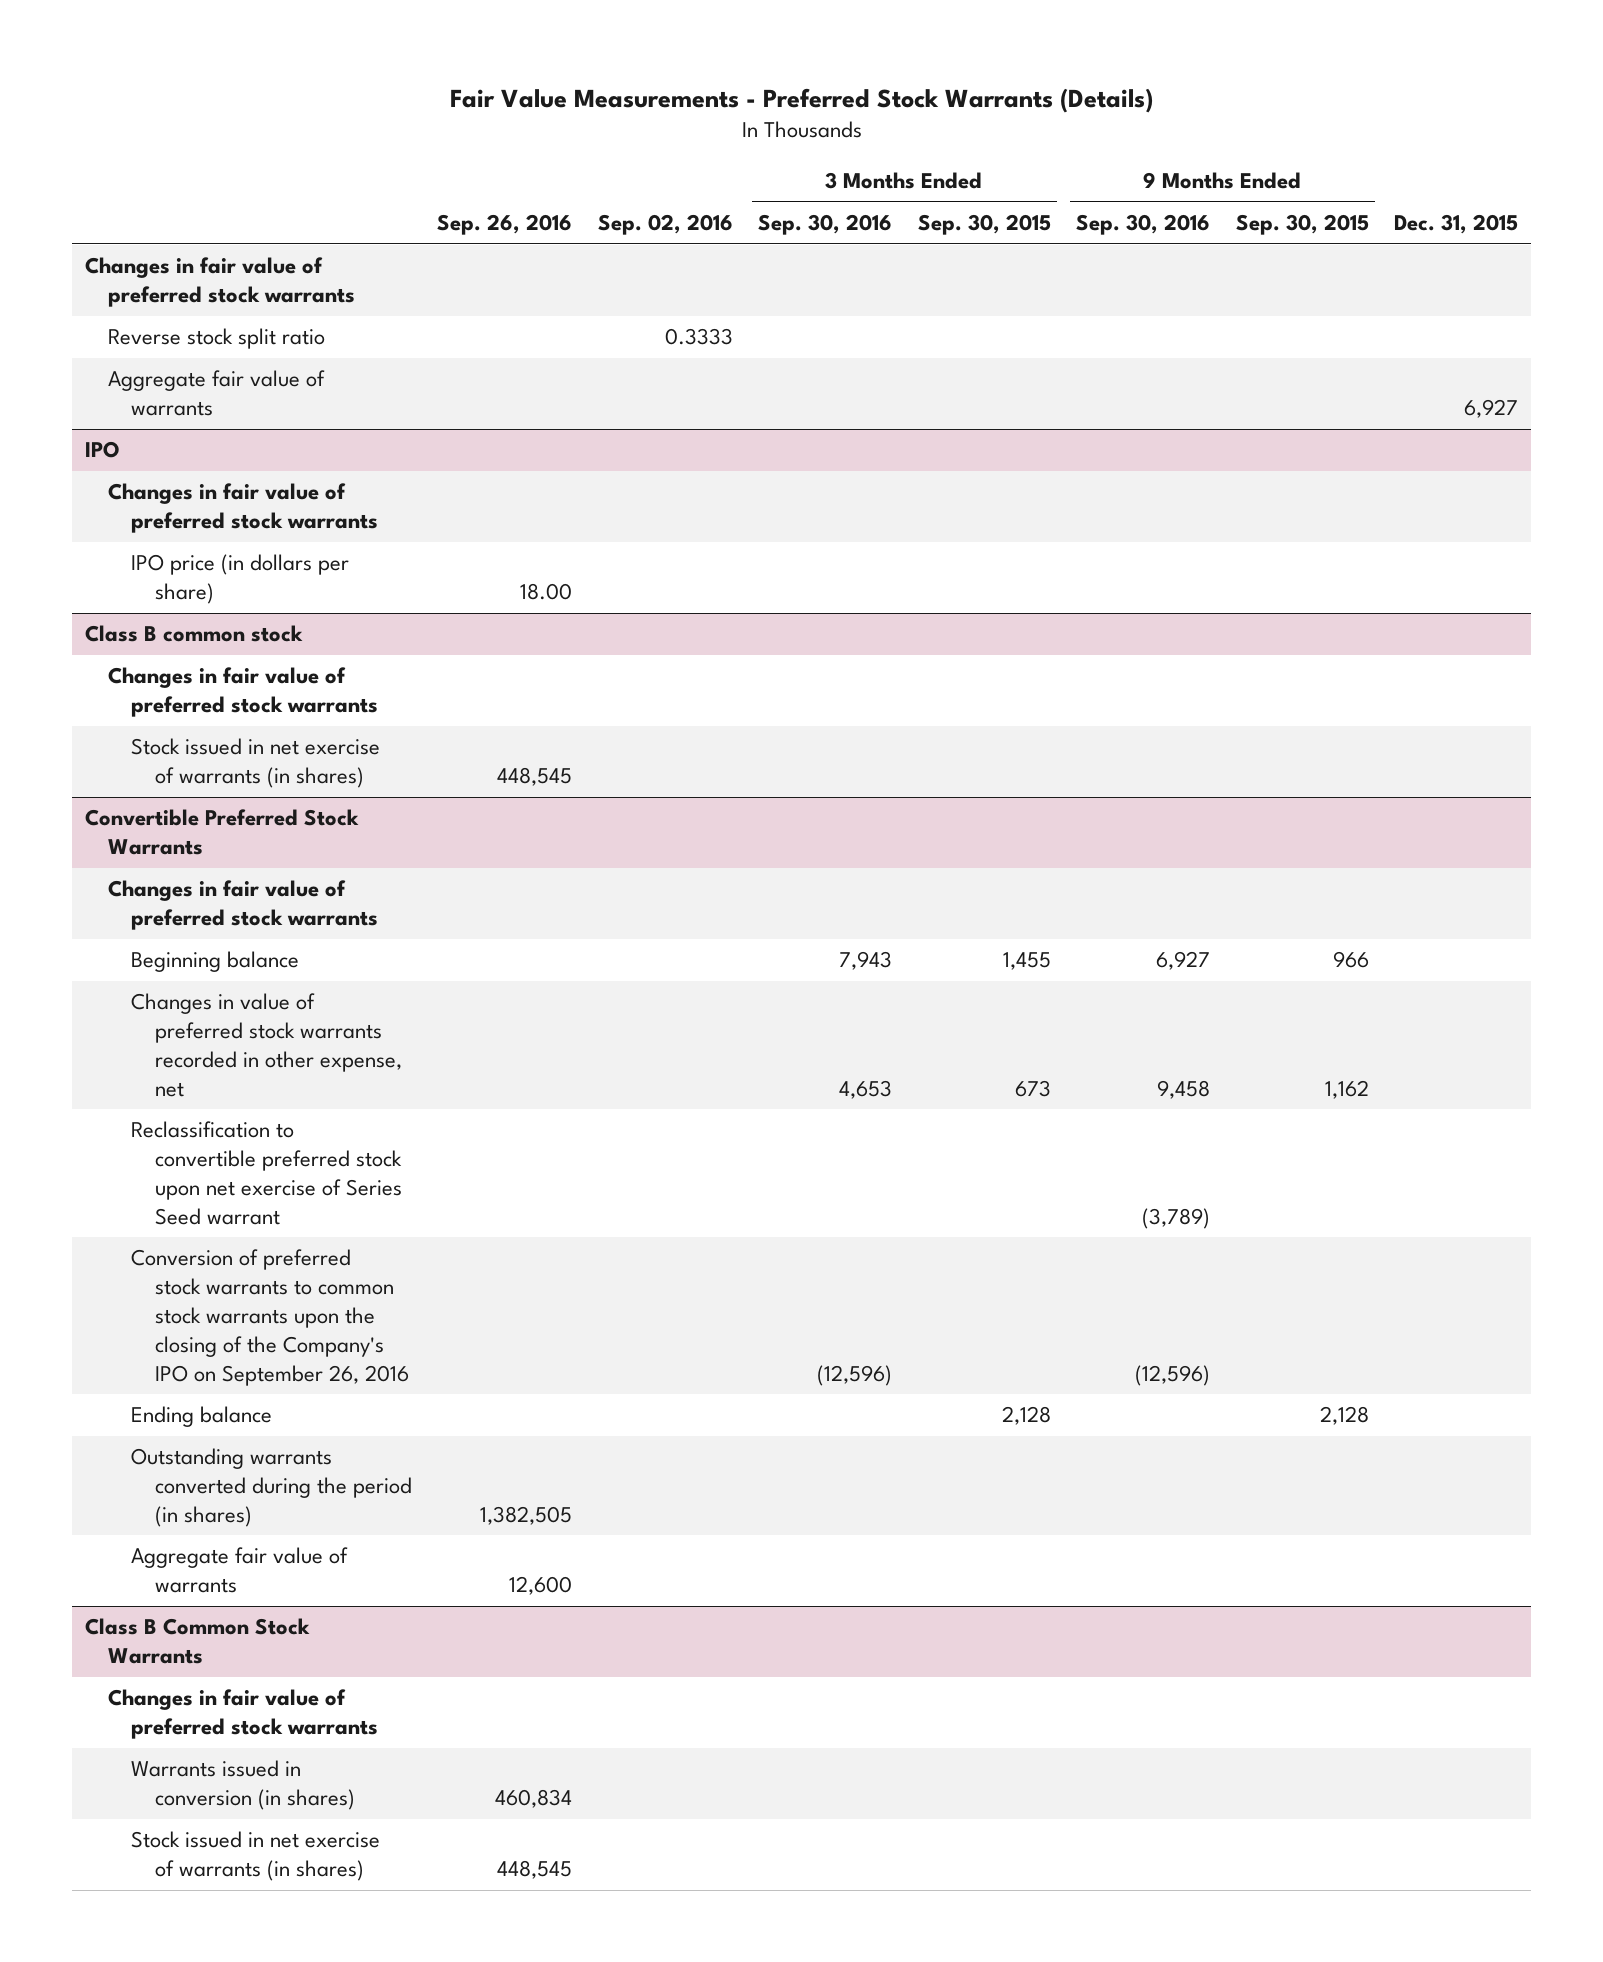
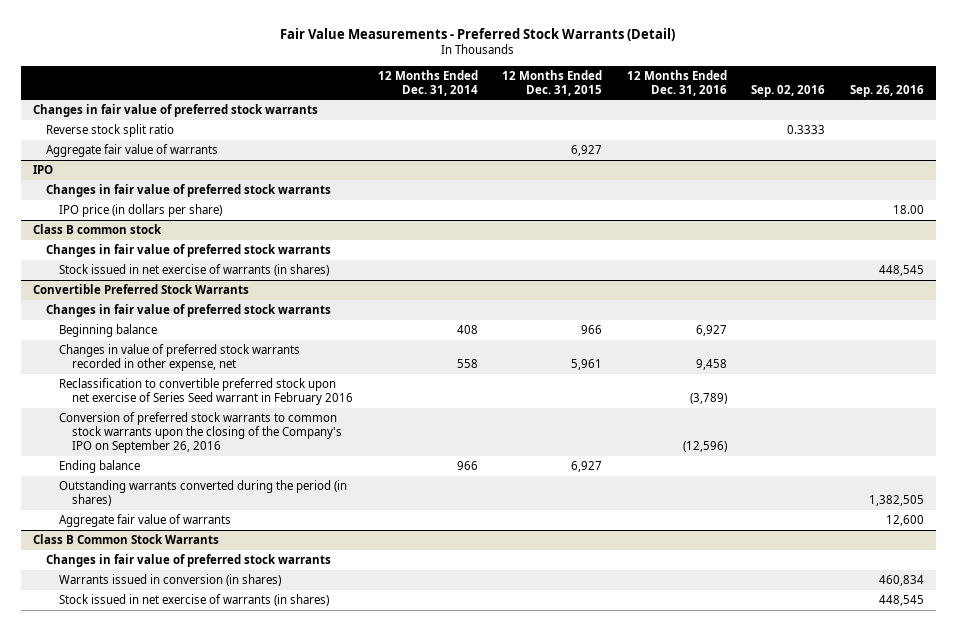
- Fair Value Measurements - Preferred Stock Warrants (Details)
+ Fair Value Measurements - Preferred Stock Warrants (Detail)
- | Sep. 26, 2016 | Sep. 02, 2016 | 3 Months Ended Sep. 30, 2016 | 3 Months Ended Sep. 30, 2015 | 9 Months Ended Sep. 30, 2016 | 9 Months Ended Sep. 30, 2015 | Dec. 31, 2015
+ | 12 Months Ended Dec. 31, 2014 | 12 Months Ended Dec. 31, 2015 | 12 Months Ended Dec. 31, 2016 | Sep. 02, 2016 | Sep. 26, 2016
@ Convertible Preferred Stock Warrants
- Reclassification to convertible preferred stock upon net exercise of Series Seed warrant | | | | | (3,789) | |
+ Reclassification to convertible preferred stock upon net exercise of Series Seed warrant in February 2016 | | | (3,789) | |

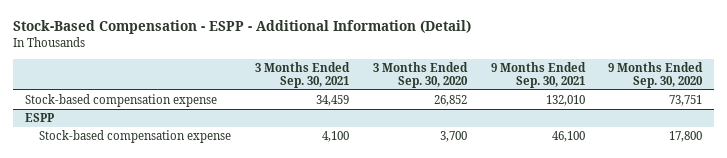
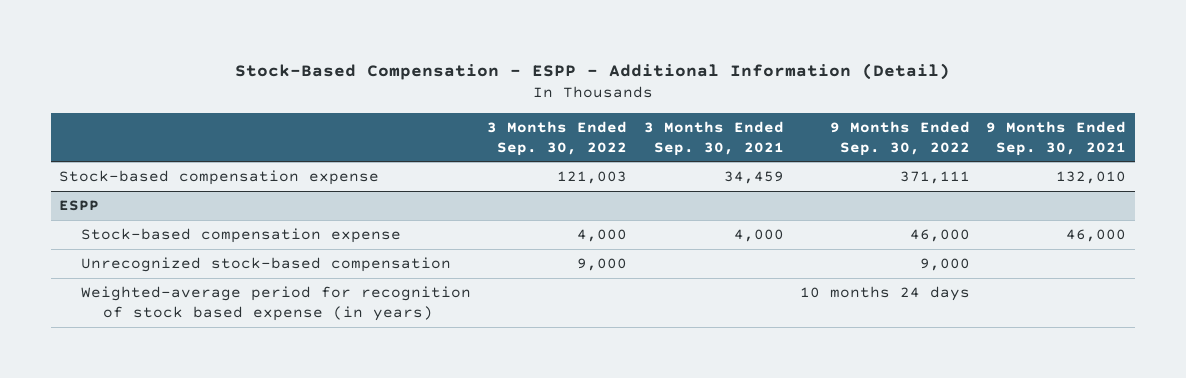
- | 3 Months Ended Sep. 30, 2021 | 3 Months Ended Sep. 30, 2020 | 9 Months Ended Sep. 30, 2021 | 9 Months Ended Sep. 30, 2020
+ | 3 Months Ended Sep. 30, 2022 | 3 Months Ended Sep. 30, 2021 | 9 Months Ended Sep. 30, 2022 | 9 Months Ended Sep. 30, 2021
@ ESPP
- Stock-based compensation expense | 4,100 | 3,700 | 46,100 | 17,800
+ Stock-based compensation expense | 4,000 | 4,000 | 46,000 | 46,000
+ Unrecognized stock-based compensation | 9,000 | | 9,000 |
+ Weighted-average period for recognition of stock based expense (in years) | | | 10 months 24 days |

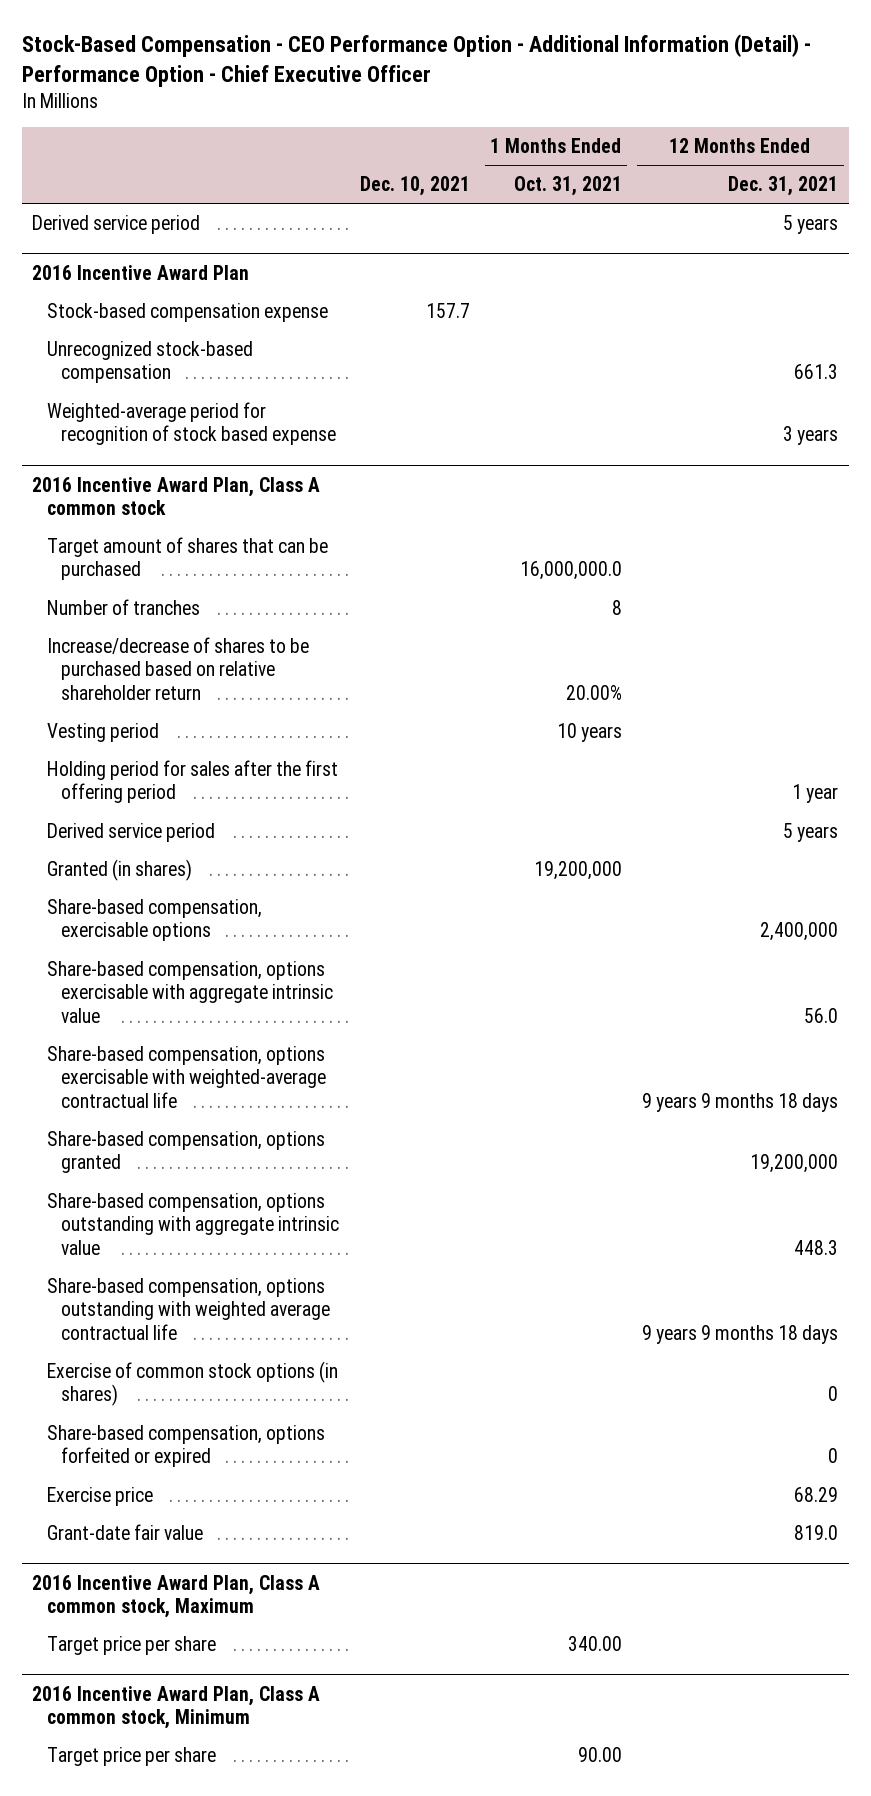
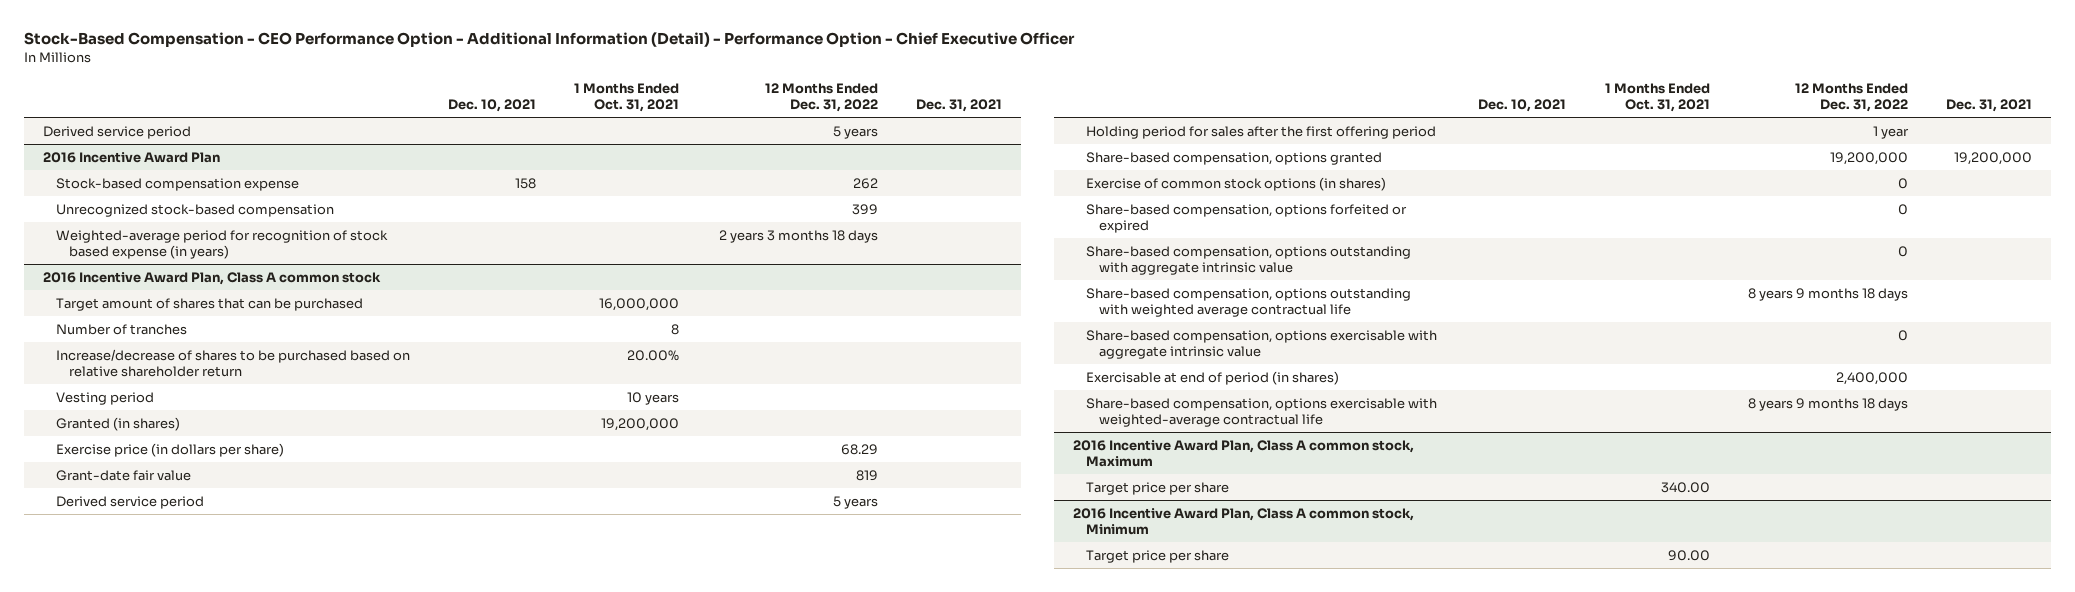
- | Dec. 10, 2021 | 1 Months Ended Oct. 31, 2021 | 12 Months Ended Dec. 31, 2021
+ | Dec. 10, 2021 | 1 Months Ended Oct. 31, 2021 | 12 Months Ended Dec. 31, 2022 | Dec. 31, 2021
@ 2016 Incentive Award Plan
- Stock-based compensation expense | 157.7 | |
+ Stock-based compensation expense | 158 | | 262 |
- Weighted-average period for recognition of stock based expense | | | 3 years
+ Weighted-average period for recognition of stock based expense (in years) | | | 2 years 3 months 18 days |
@ 2016 Incentive Award Plan, Class A common stock
- Target amount of shares that can be purchased | | 16,000,000.0 |
+ Target amount of shares that can be purchased | | 16,000,000 | |
- Share-based compensation, exercisable options | | | 2,400,000
+ Exercise price (in dollars per share) | | | 68.29 |
moved up: Grant-date fair value | | | 819 |
moved down: Derived service period | | | 5 years |
moved down: Holding period for sales after the first offering period | | | 1 year |
- Exercise price | | | 68.29
moved down: Share-based compensation, options outstanding with aggregate intrinsic value | | | 0 |
moved down: Share-based compensation, options outstanding with weighted average contractual life | | | 8 years 9 months 18 days |
moved down: Share-based compensation, options exercisable with aggregate intrinsic value | | | 0 |
+ Exercisable at end of period (in shares) | | | 2,400,000 |
moved down: Share-based compensation, options exercisable with weighted-average contractual life | | | 8 years 9 months 18 days |

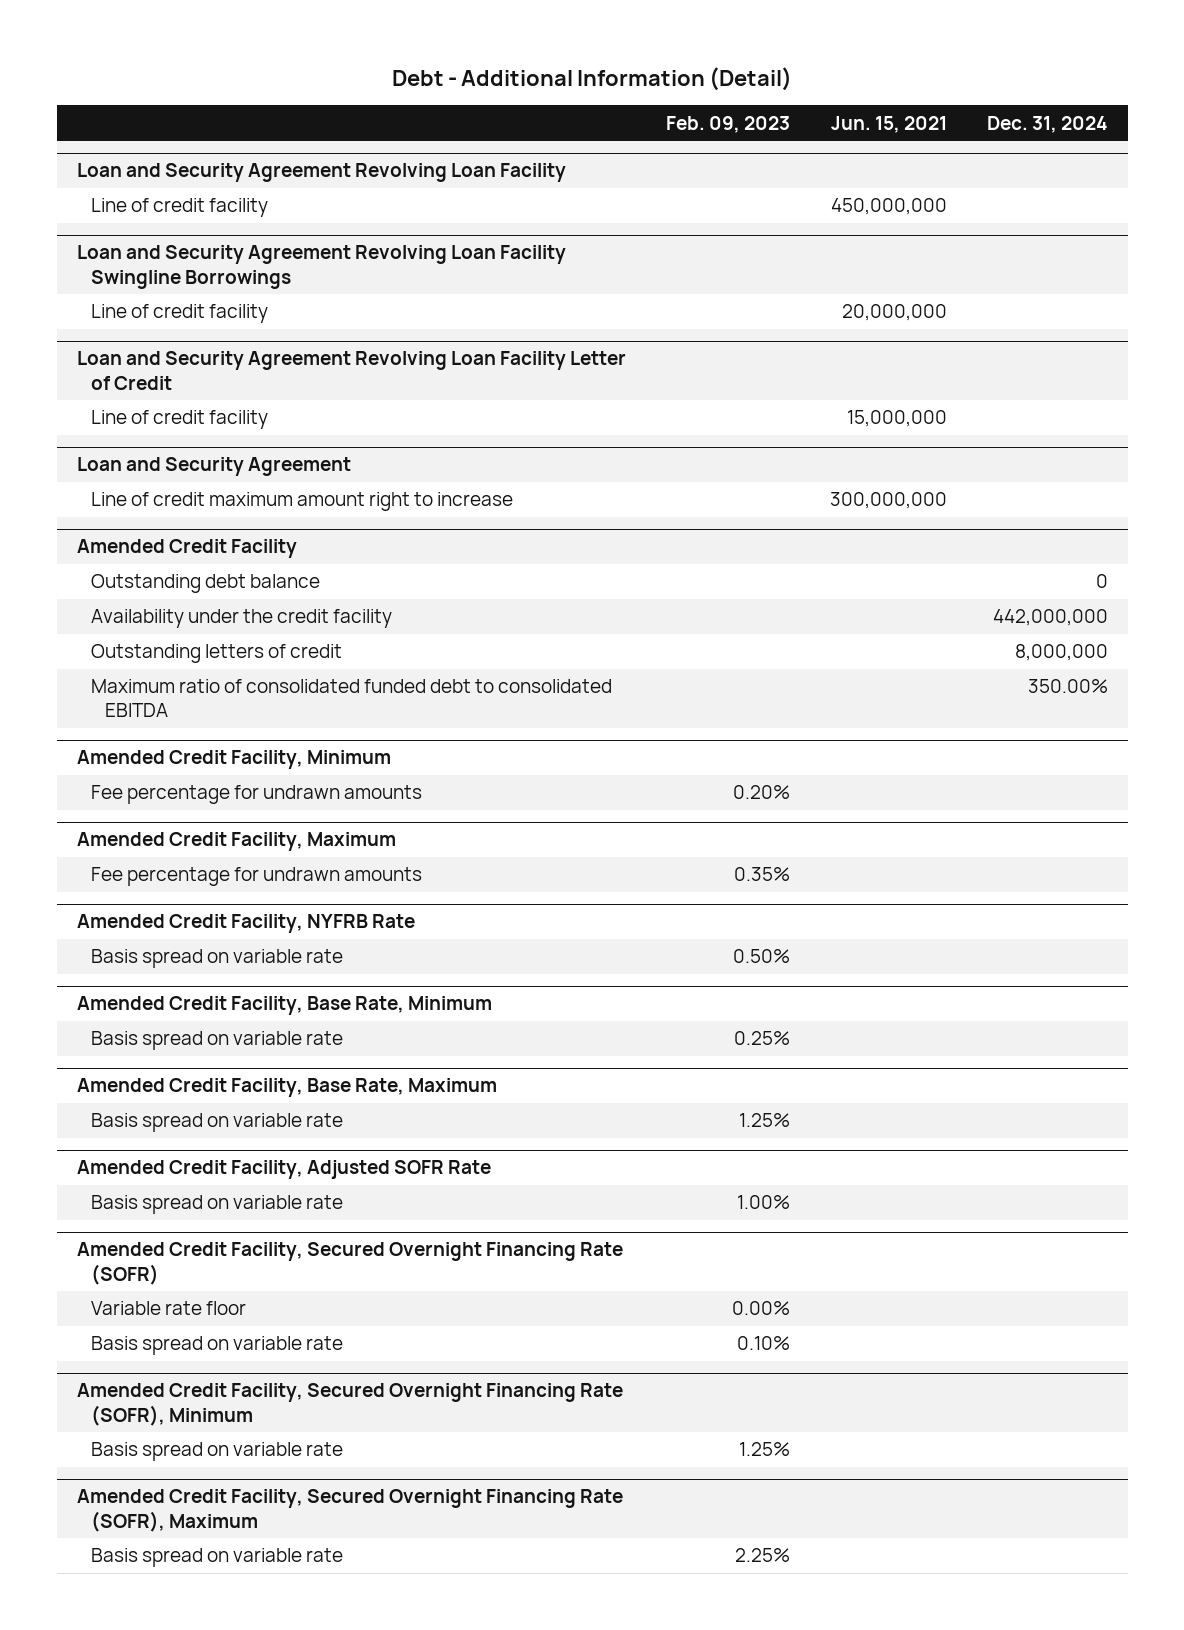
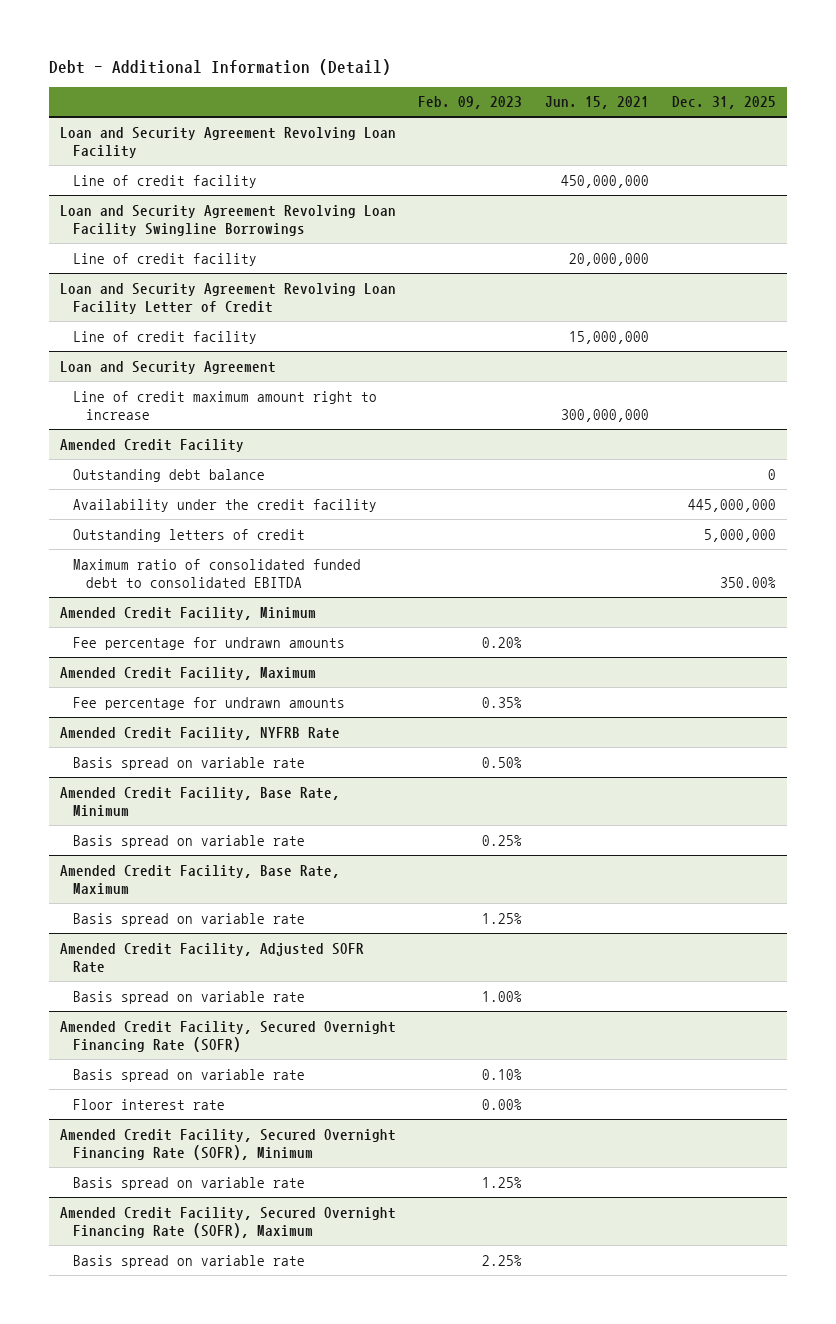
- | Feb. 09, 2023 | Jun. 15, 2021 | Dec. 31, 2024
+ | Feb. 09, 2023 | Jun. 15, 2021 | Dec. 31, 2025
@ Amended Credit Facility, Secured Overnight Financing Rate (SOFR)
- Variable rate floor | 0.00% | |
+ Floor interest rate | 0.00% | |

